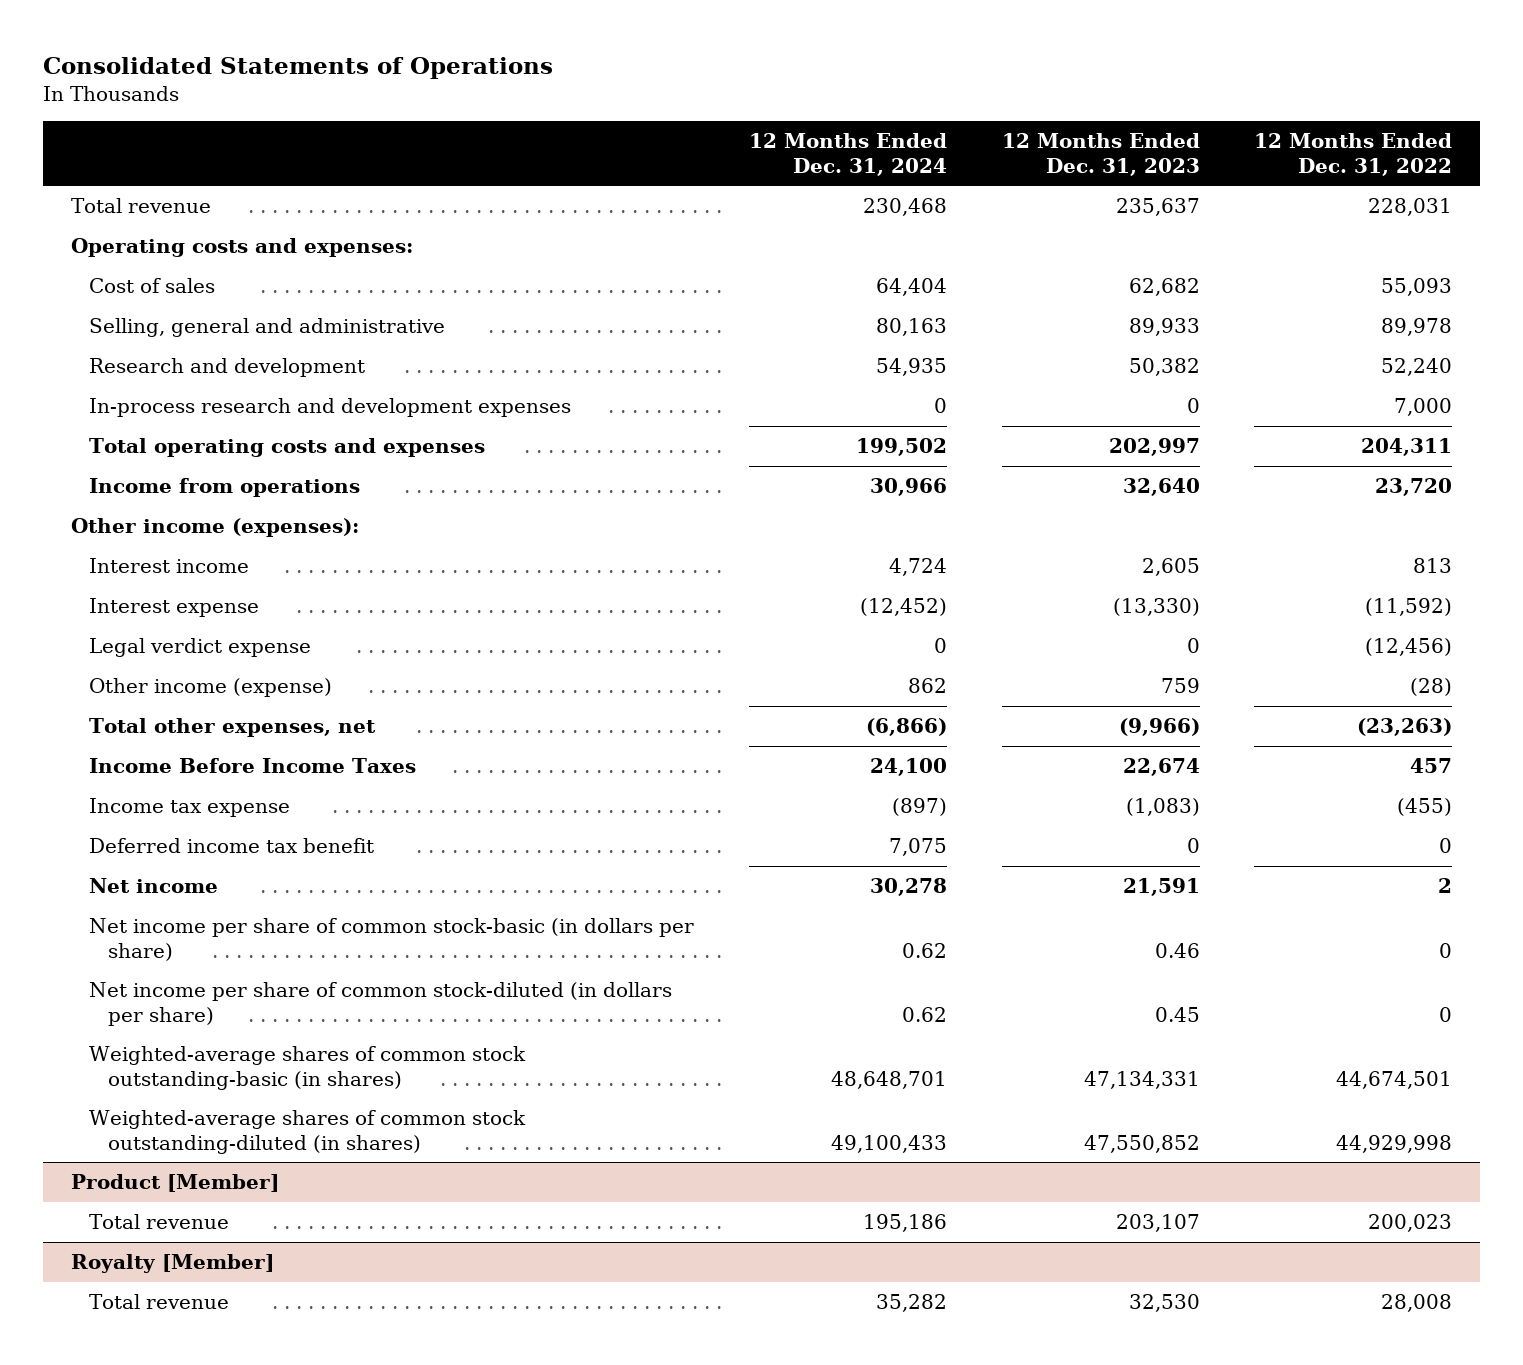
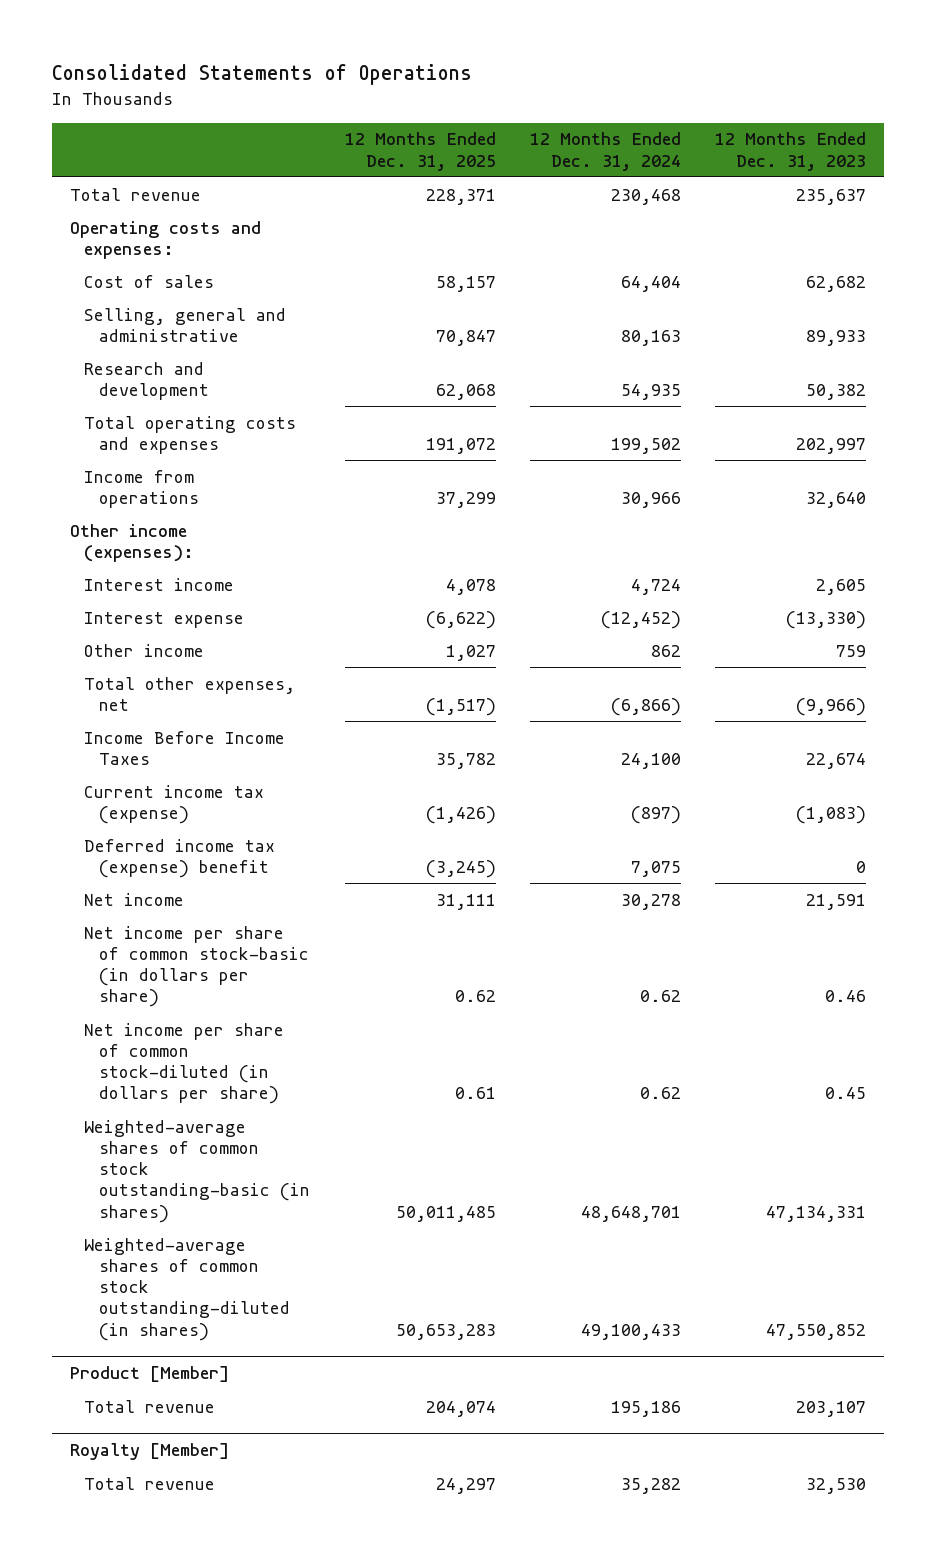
- | 12 Months Ended Dec. 31, 2024 | 12 Months Ended Dec. 31, 2023 | 12 Months Ended Dec. 31, 2022
+ | 12 Months Ended Dec. 31, 2025 | 12 Months Ended Dec. 31, 2024 | 12 Months Ended Dec. 31, 2023
- In-process research and development expenses | 0 | 0 | 7,000
- Legal verdict expense | 0 | 0 | (12,456)
- Other income (expense) | 862 | 759 | (28)
+ Other income | 1,027 | 862 | 759
- Income tax expense | (897) | (1,083) | (455)
- Deferred income tax benefit | 7,075 | 0 | 0
+ Current income tax (expense) | (1,426) | (897) | (1,083)
+ Deferred income tax (expense) benefit | (3,245) | 7,075 | 0

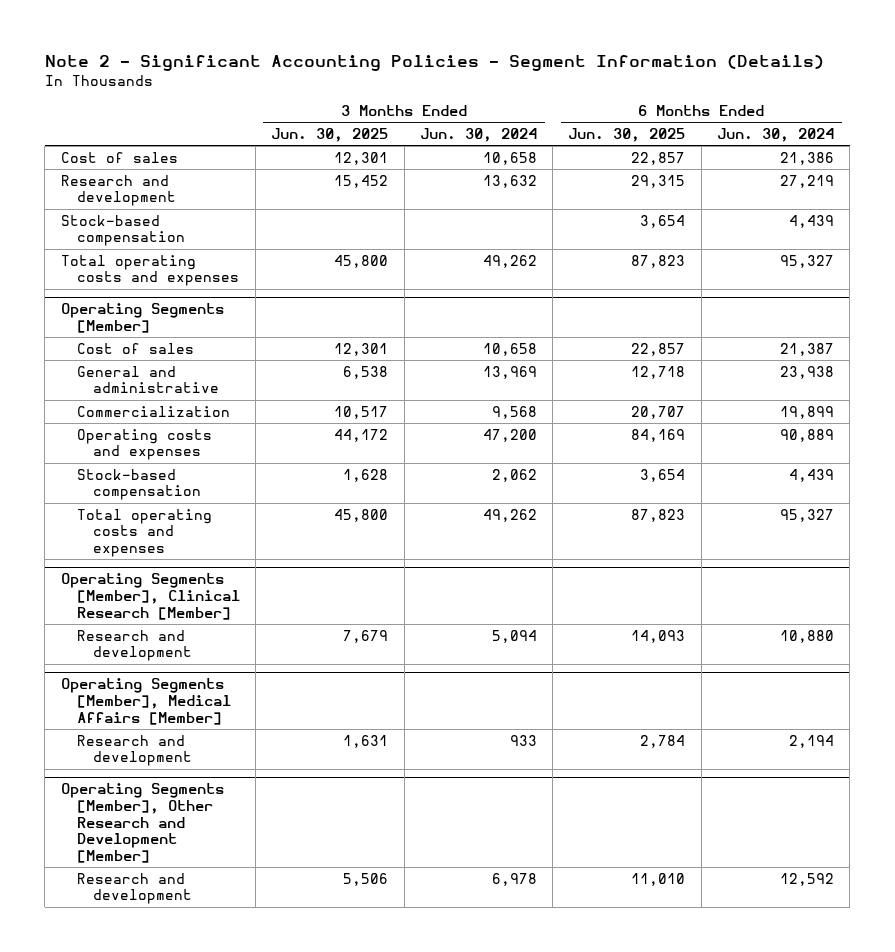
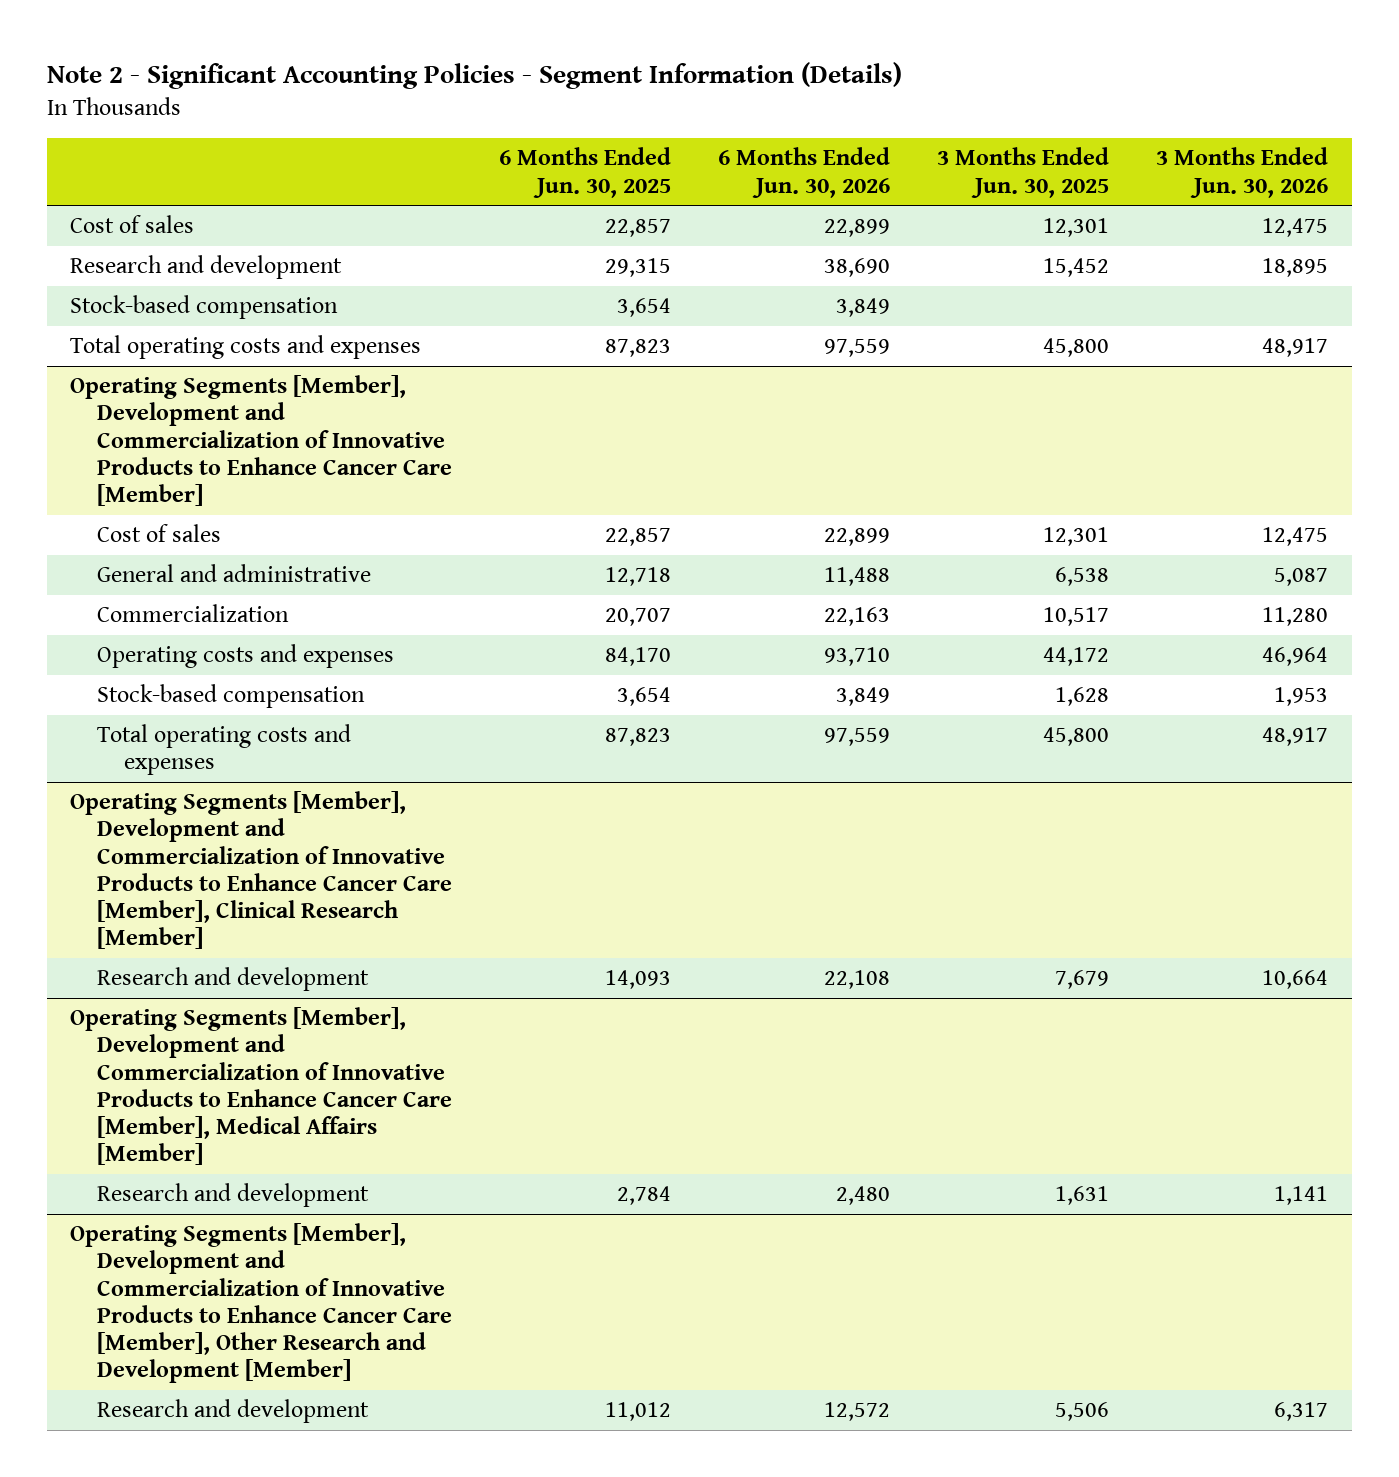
- | 3 Months Ended Jun. 30, 2025 | 3 Months Ended Jun. 30, 2024 | 6 Months Ended Jun. 30, 2025 | 6 Months Ended Jun. 30, 2024
+ | 6 Months Ended Jun. 30, 2025 | 6 Months Ended Jun. 30, 2026 | 3 Months Ended Jun. 30, 2025 | 3 Months Ended Jun. 30, 2026
- Operating Segments [Member]
+ Operating Segments [Member], Development and Commercialization of Innovative Products to Enhance Cancer Care [Member]
- Operating costs and expenses | 44,172 | 47,200 | 84,169 | 90,889
+ Operating costs and expenses | 84,170 | 93,710 | 44,172 | 46,964
- Operating Segments [Member], Clinical Research [Member]
+ Operating Segments [Member], Development and Commercialization of Innovative Products to Enhance Cancer Care [Member], Clinical Research [Member]
- Operating Segments [Member], Medical Affairs [Member]
+ Operating Segments [Member], Development and Commercialization of Innovative Products to Enhance Cancer Care [Member], Medical Affairs [Member]
- Operating Segments [Member], Other Research and Development [Member]
- Research and development | 5,506 | 6,978 | 11,010 | 12,592
+ Operating Segments [Member], Development and Commercialization of Innovative Products to Enhance Cancer Care [Member], Other Research and Development [Member]
+ Research and development | 11,012 | 12,572 | 5,506 | 6,317

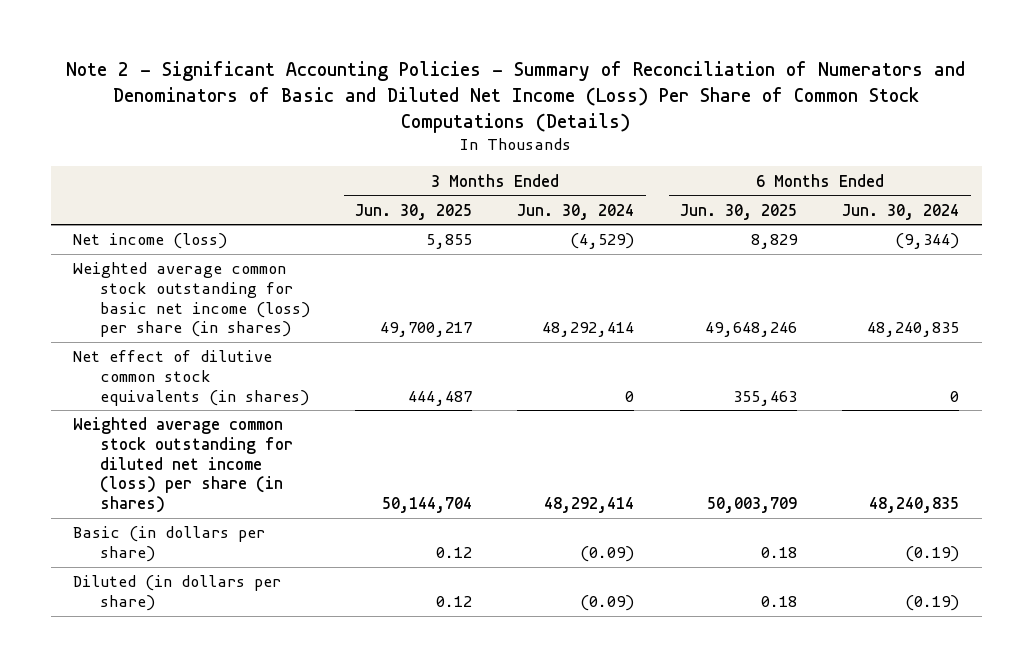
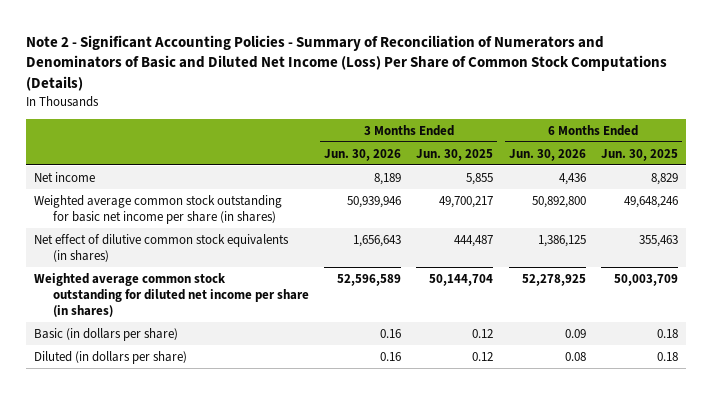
- | 3 Months Ended Jun. 30, 2025 | 3 Months Ended Jun. 30, 2024 | 6 Months Ended Jun. 30, 2025 | 6 Months Ended Jun. 30, 2024
+ | 3 Months Ended Jun. 30, 2026 | 3 Months Ended Jun. 30, 2025 | 6 Months Ended Jun. 30, 2026 | 6 Months Ended Jun. 30, 2025
- Net income (loss) | 5,855 | (4,529) | 8,829 | (9,344)
- Weighted average common stock outstanding for basic net income (loss) per share (in shares) | 49,700,217 | 48,292,414 | 49,648,246 | 48,240,835
+ Net income | 8,189 | 5,855 | 4,436 | 8,829
+ Weighted average common stock outstanding for basic net income per share (in shares) | 50,939,946 | 49,700,217 | 50,892,800 | 49,648,246
- Weighted average common stock outstanding for diluted net income (loss) per share (in shares) | 50,144,704 | 48,292,414 | 50,003,709 | 48,240,835
+ Weighted average common stock outstanding for diluted net income per share (in shares) | 52,596,589 | 50,144,704 | 52,278,925 | 50,003,709

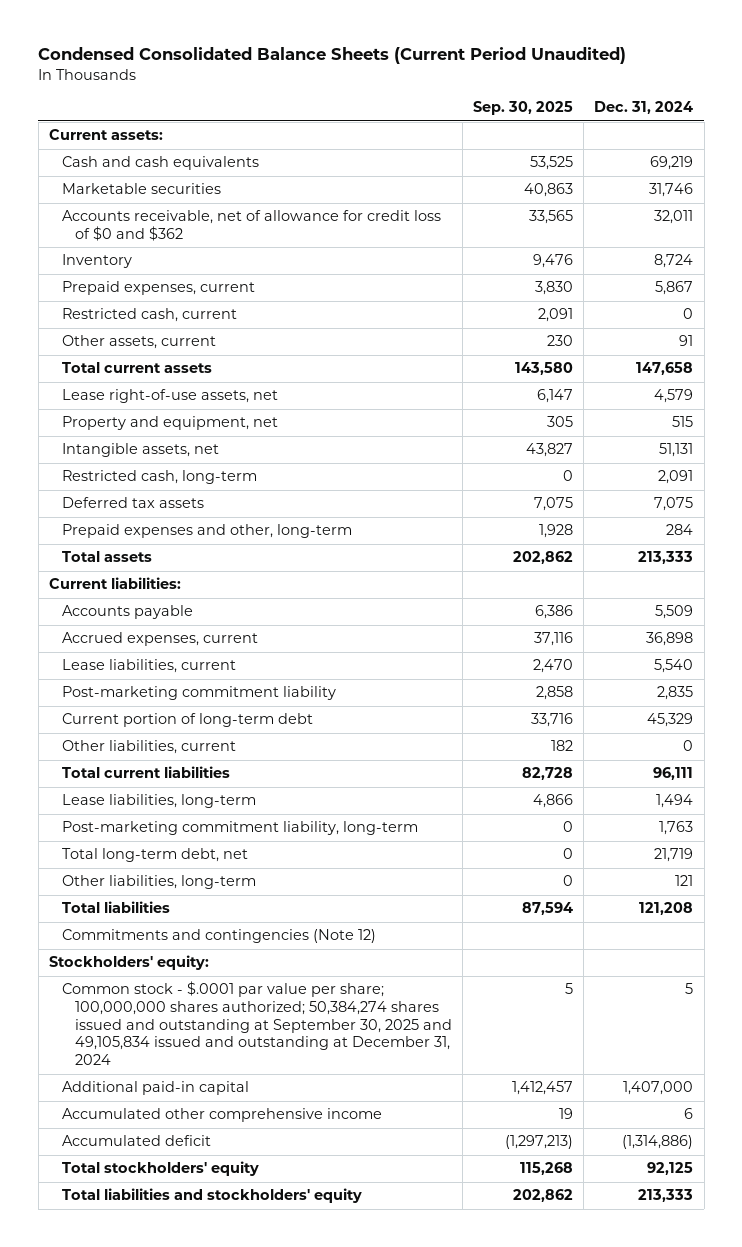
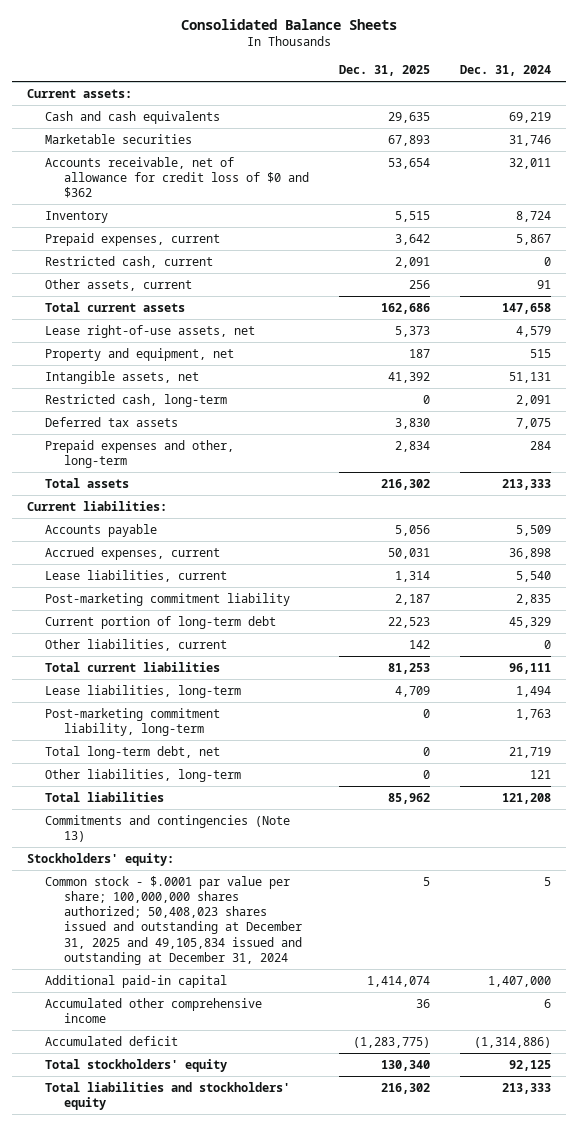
- Condensed Consolidated Balance Sheets (Current Period Unaudited)
+ Consolidated Balance Sheets
- | Sep. 30, 2025 | Dec. 31, 2024
+ | Dec. 31, 2025 | Dec. 31, 2024
- Commitments and contingencies (Note 12)
+ Commitments and contingencies (Note 13)
- Common stock - $.0001 par value per share; 100,000,000 shares authorized; 50,384,274 shares issued and outstanding at September 30, 2025 and 49,105,834 issued and outstanding at December 31, 2024 | 5 | 5
+ Common stock - $.0001 par value per share; 100,000,000 shares authorized; 50,408,023 shares issued and outstanding at December 31, 2025 and 49,105,834 issued and outstanding at December 31, 2024 | 5 | 5

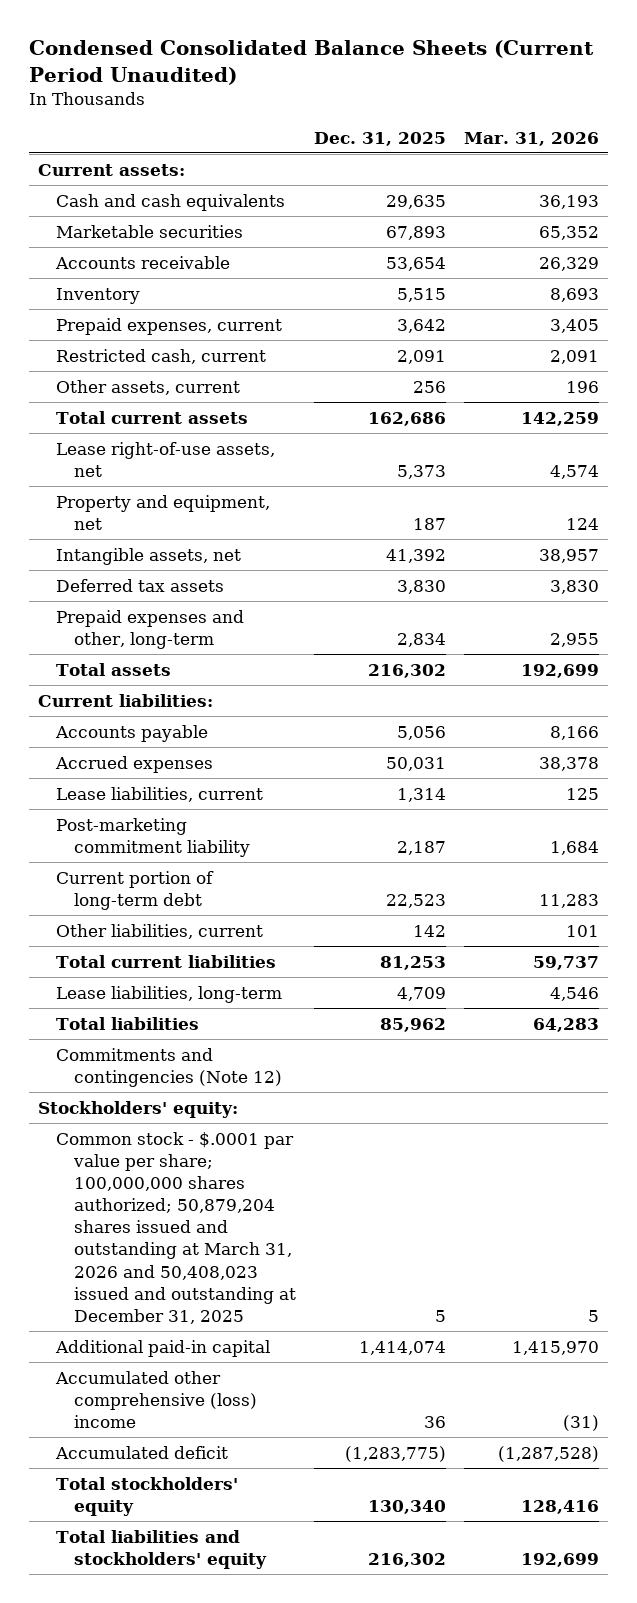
- Consolidated Balance Sheets
+ Condensed Consolidated Balance Sheets (Current Period Unaudited)
- | Dec. 31, 2025 | Dec. 31, 2024
+ | Dec. 31, 2025 | Mar. 31, 2026
- Accounts receivable, net of allowance for credit loss of $0 and $362 | 53,654 | 32,011
+ Accounts receivable | 53,654 | 26,329
- Restricted cash, long-term | 0 | 2,091
- Accrued expenses, current | 50,031 | 36,898
+ Accrued expenses | 50,031 | 38,378
- Post-marketing commitment liability, long-term | 0 | 1,763
- Total long-term debt, net | 0 | 21,719
- Other liabilities, long-term | 0 | 121
- Commitments and contingencies (Note 13)
+ Commitments and contingencies (Note 12)
- Common stock - $.0001 par value per share; 100,000,000 shares authorized; 50,408,023 shares issued and outstanding at December 31, 2025 and 49,105,834 issued and outstanding at December 31, 2024 | 5 | 5
+ Common stock - $.0001 par value per share; 100,000,000 shares authorized; 50,879,204 shares issued and outstanding at March 31, 2026 and 50,408,023 issued and outstanding at December 31, 2025 | 5 | 5
- Accumulated other comprehensive income | 36 | 6
+ Accumulated other comprehensive (loss) income | 36 | (31)

